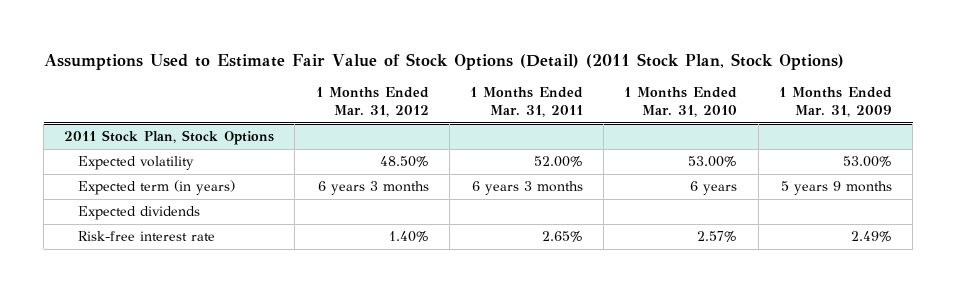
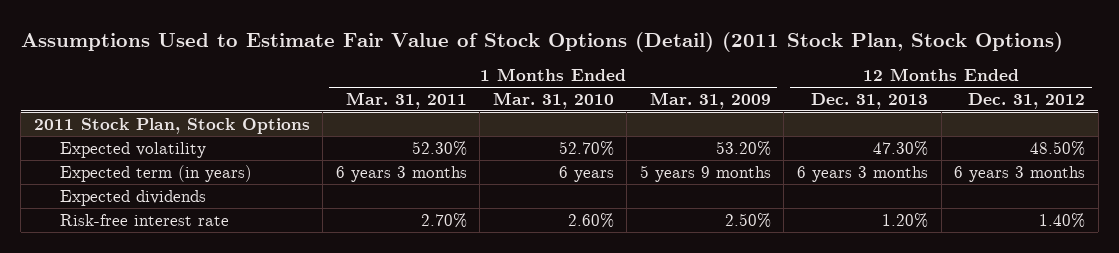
- | 1 Months Ended Mar. 31, 2012 | 1 Months Ended Mar. 31, 2011 | 1 Months Ended Mar. 31, 2010 | 1 Months Ended Mar. 31, 2009
+ | 1 Months Ended Mar. 31, 2011 | 1 Months Ended Mar. 31, 2010 | 1 Months Ended Mar. 31, 2009 | 12 Months Ended Dec. 31, 2013 | 12 Months Ended Dec. 31, 2012
@ 2011 Stock Plan, Stock Options
- Expected volatility | 48.50% | 52.00% | 53.00% | 53.00%
+ Expected volatility | 52.30% | 52.70% | 53.20% | 47.30% | 48.50%
- Risk-free interest rate | 1.40% | 2.65% | 2.57% | 2.49%
+ Risk-free interest rate | 2.70% | 2.60% | 2.50% | 1.20% | 1.40%

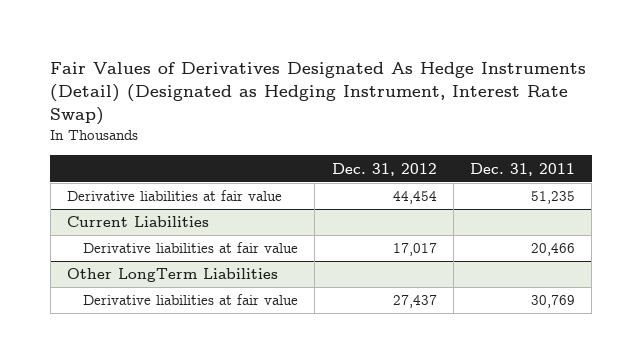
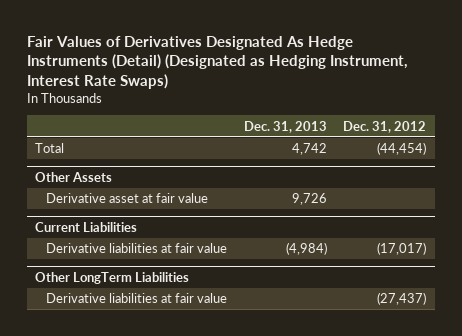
- Fair Values of Derivatives Designated As Hedge Instruments (Detail) (Designated as Hedging Instrument, Interest Rate Swap)
+ Fair Values of Derivatives Designated As Hedge Instruments (Detail) (Designated as Hedging Instrument, Interest Rate Swaps)
- | Dec. 31, 2012 | Dec. 31, 2011
+ | Dec. 31, 2013 | Dec. 31, 2012
- Derivative liabilities at fair value | 44,454 | 51,235
+ Total | 4,742 | (44,454)
+ Other Assets
+ Derivative asset at fair value | 9,726 |
@ Current Liabilities
- Derivative liabilities at fair value | 17,017 | 20,466
+ Derivative liabilities at fair value | (4,984) | (17,017)
@ Other LongTerm Liabilities
- Derivative liabilities at fair value | 27,437 | 30,769
+ Derivative liabilities at fair value | | (27,437)

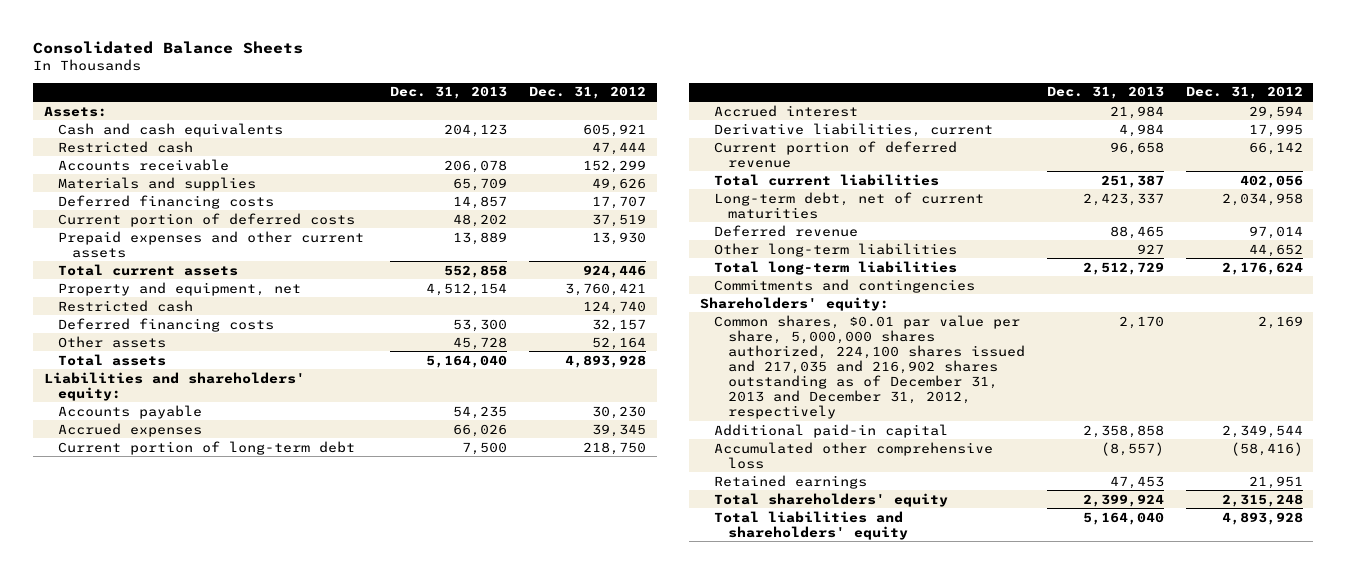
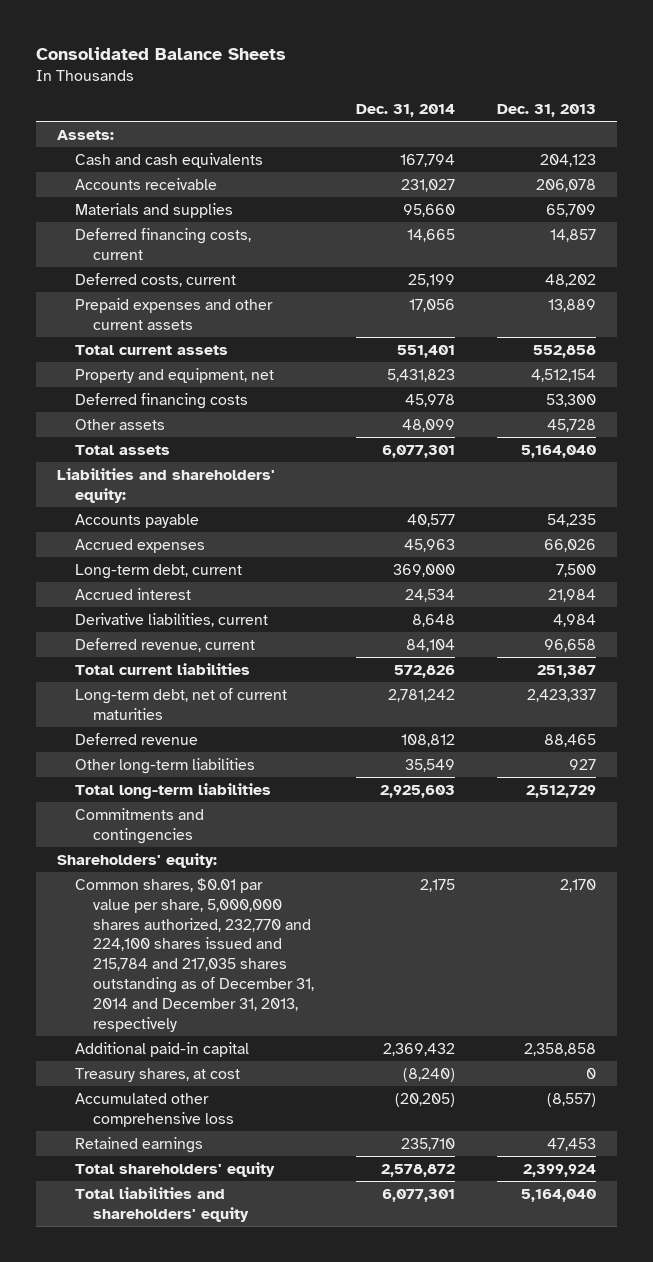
- | Dec. 31, 2013 | Dec. 31, 2012
+ | Dec. 31, 2014 | Dec. 31, 2013
- Restricted cash | | 47,444
- Deferred financing costs | 14,857 | 17,707
- Current portion of deferred costs | 48,202 | 37,519
+ Deferred financing costs, current | 14,665 | 14,857
+ Deferred costs, current | 25,199 | 48,202
- Restricted cash | | 124,740
- Current portion of long-term debt | 7,500 | 218,750
+ Long-term debt, current | 369,000 | 7,500
- Current portion of deferred revenue | 96,658 | 66,142
+ Deferred revenue, current | 84,104 | 96,658
- Common shares, $0.01 par value per share, 5,000,000 shares authorized, 224,100 shares issued and 217,035 and 216,902 shares outstanding as of December 31, 2013 and December 31, 2012, respectively | 2,170 | 2,169
+ Common shares, $0.01 par value per share, 5,000,000 shares authorized, 232,770 and 224,100 shares issued and 215,784 and 217,035 shares outstanding as of December 31, 2014 and December 31, 2013, respectively | 2,175 | 2,170
+ Treasury shares, at cost | (8,240) | 0

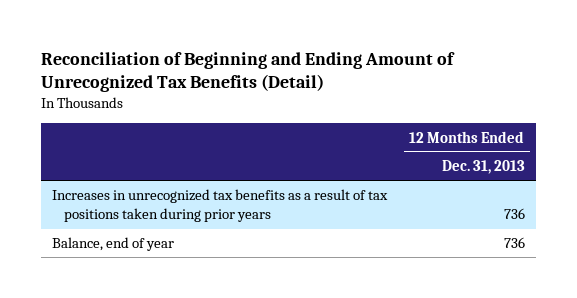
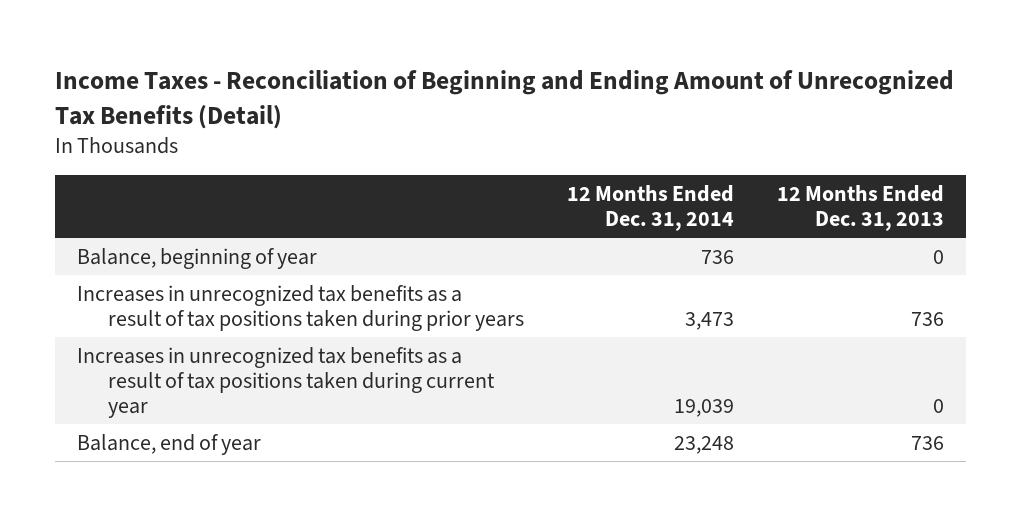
- Reconciliation of Beginning and Ending Amount of Unrecognized Tax Benefits (Detail)
+ Income Taxes - Reconciliation of Beginning and Ending Amount of Unrecognized Tax Benefits (Detail)
- | 12 Months Ended Dec. 31, 2013
+ | 12 Months Ended Dec. 31, 2014 | 12 Months Ended Dec. 31, 2013
+ Balance, beginning of year | 736 | 0
+ Increases in unrecognized tax benefits as a result of tax positions taken during current year | 19,039 | 0

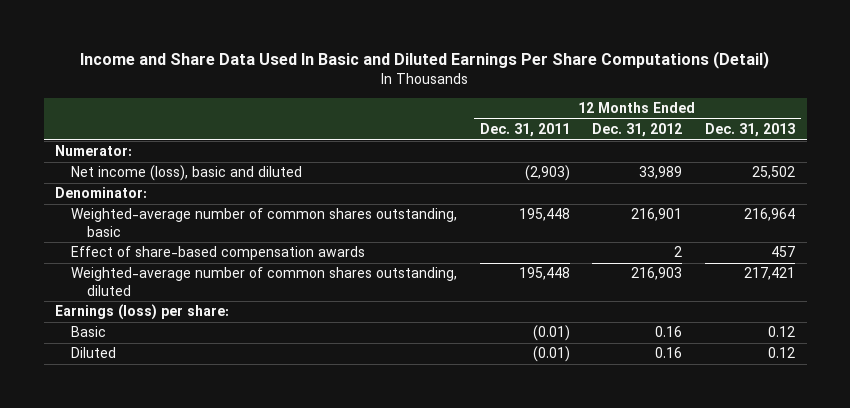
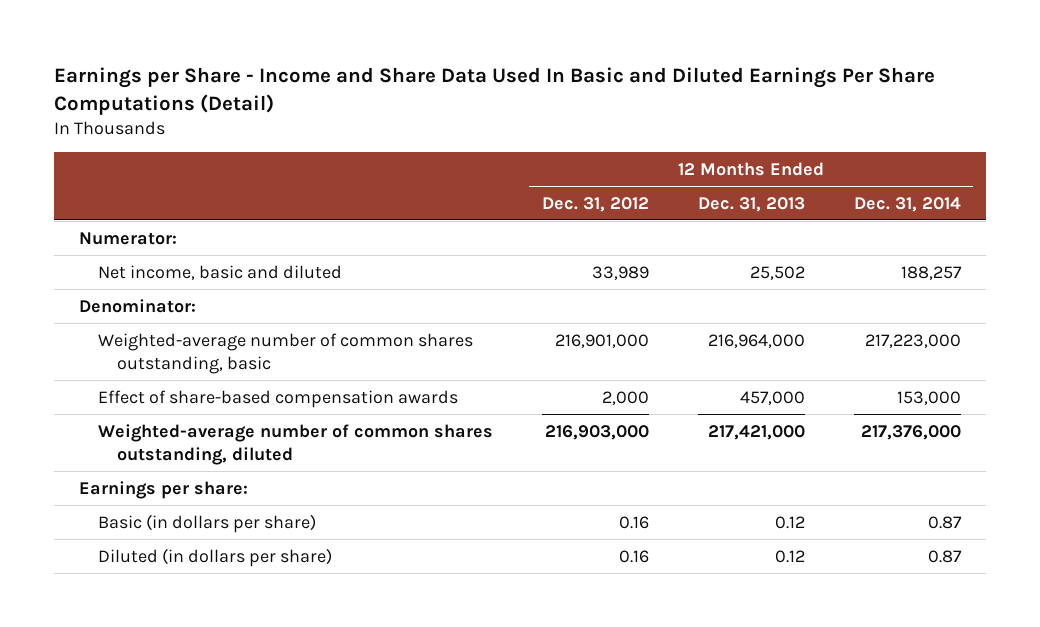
- Income and Share Data Used In Basic and Diluted Earnings Per Share Computations (Detail)
+ Earnings per Share - Income and Share Data Used In Basic and Diluted Earnings Per Share Computations (Detail)
- | 12 Months Ended Dec. 31, 2011 | 12 Months Ended Dec. 31, 2012 | 12 Months Ended Dec. 31, 2013
+ | 12 Months Ended Dec. 31, 2012 | 12 Months Ended Dec. 31, 2013 | 12 Months Ended Dec. 31, 2014
- Net income (loss), basic and diluted | (2,903) | 33,989 | 25,502
+ Net income, basic and diluted | 33,989 | 25,502 | 188,257
- Weighted-average number of common shares outstanding, basic | 195,448 | 216,901 | 216,964
- Effect of share-based compensation awards | | 2 | 457
- Weighted-average number of common shares outstanding, diluted | 195,448 | 216,903 | 217,421
- Earnings (loss) per share:
- Basic | (0.01) | 0.16 | 0.12
- Diluted | (0.01) | 0.16 | 0.12
+ Weighted-average number of common shares outstanding, basic | 216,901,000 | 216,964,000 | 217,223,000
+ Effect of share-based compensation awards | 2,000 | 457,000 | 153,000
+ Weighted-average number of common shares outstanding, diluted | 216,903,000 | 217,421,000 | 217,376,000
+ Earnings per share:
+ Basic (in dollars per share) | 0.16 | 0.12 | 0.87
+ Diluted (in dollars per share) | 0.16 | 0.12 | 0.87

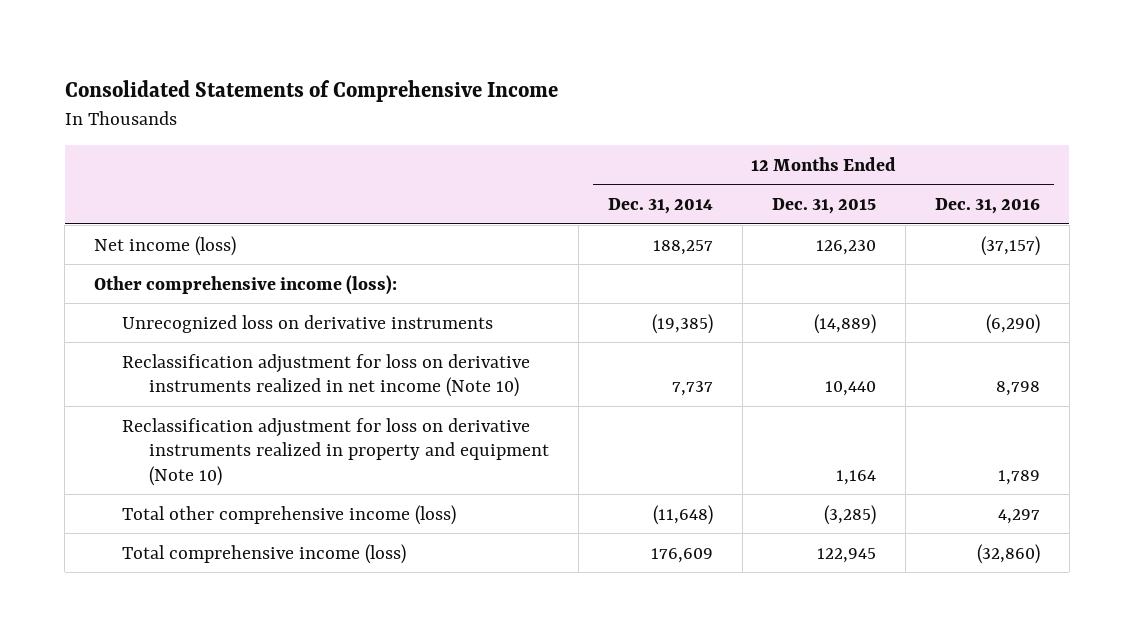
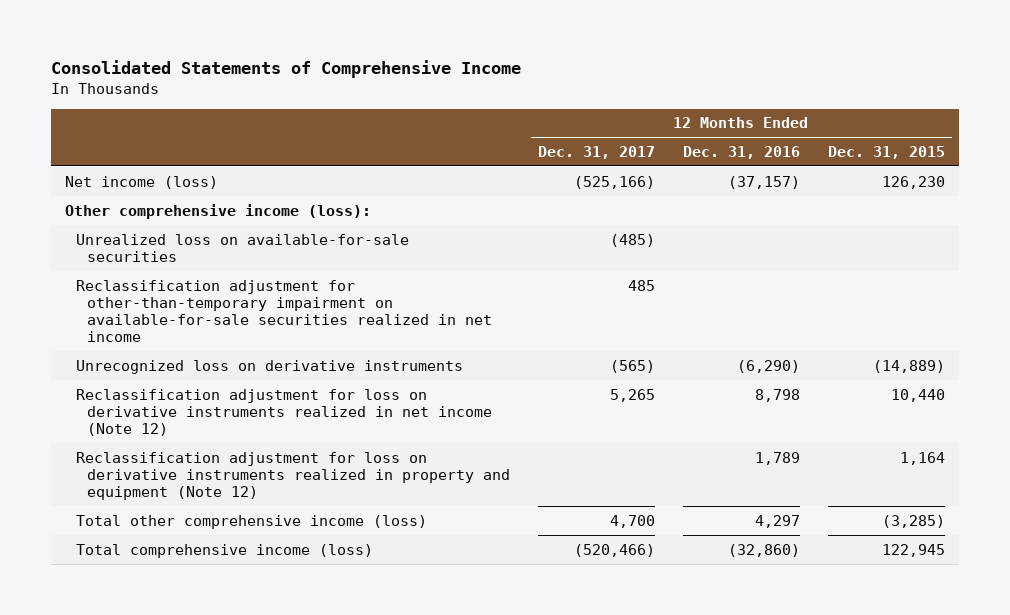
- | 12 Months Ended Dec. 31, 2014 | 12 Months Ended Dec. 31, 2015 | 12 Months Ended Dec. 31, 2016
+ | 12 Months Ended Dec. 31, 2017 | 12 Months Ended Dec. 31, 2016 | 12 Months Ended Dec. 31, 2015
+ Unrealized loss on available-for-sale securities | (485) | |
+ Reclassification adjustment for other-than-temporary impairment on available-for-sale securities realized in net income | 485 | |
- Reclassification adjustment for loss on derivative instruments realized in net income (Note 10) | 7,737 | 10,440 | 8,798
- Reclassification adjustment for loss on derivative instruments realized in property and equipment (Note 10) | | 1,164 | 1,789
+ Reclassification adjustment for loss on derivative instruments realized in net income (Note 12) | 5,265 | 8,798 | 10,440
+ Reclassification adjustment for loss on derivative instruments realized in property and equipment (Note 12) | | 1,789 | 1,164

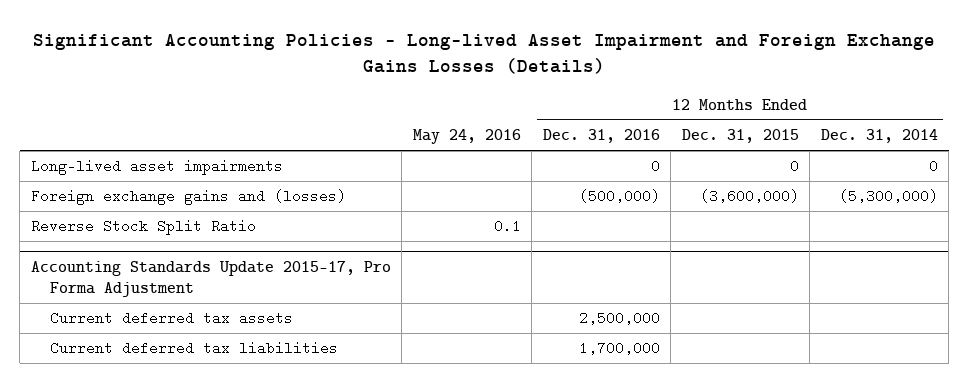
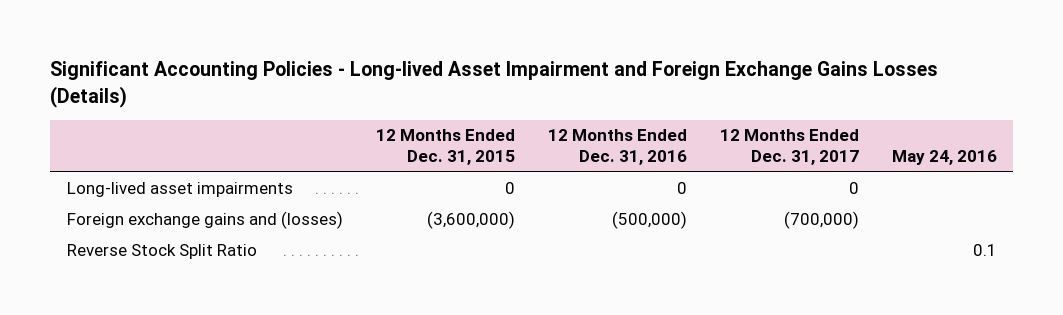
- | May 24, 2016 | 12 Months Ended Dec. 31, 2016 | 12 Months Ended Dec. 31, 2015 | 12 Months Ended Dec. 31, 2014
+ | 12 Months Ended Dec. 31, 2015 | 12 Months Ended Dec. 31, 2016 | 12 Months Ended Dec. 31, 2017 | May 24, 2016
- Accounting Standards Update 2015-17, Pro Forma Adjustment
- Current deferred tax assets | | 2,500,000 | |
- Current deferred tax liabilities | | 1,700,000 | |

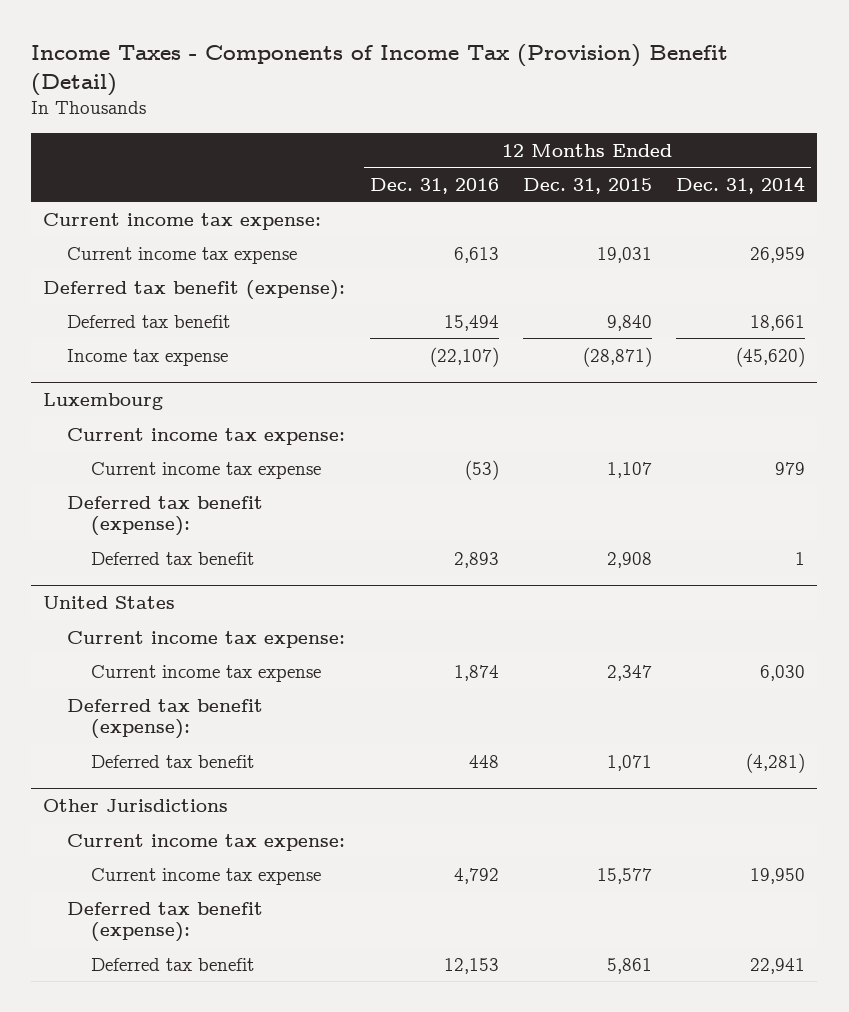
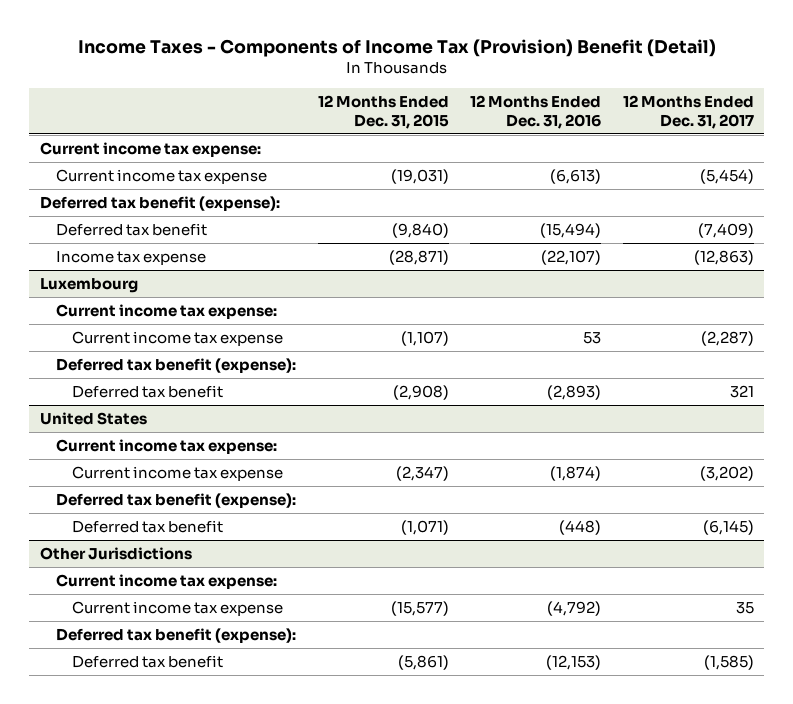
- | 12 Months Ended Dec. 31, 2016 | 12 Months Ended Dec. 31, 2015 | 12 Months Ended Dec. 31, 2014
+ | 12 Months Ended Dec. 31, 2015 | 12 Months Ended Dec. 31, 2016 | 12 Months Ended Dec. 31, 2017
- Current income tax expense | 6,613 | 19,031 | 26,959
+ Current income tax expense | (19,031) | (6,613) | (5,454)
- Deferred tax benefit | 15,494 | 9,840 | 18,661
+ Deferred tax benefit | (9,840) | (15,494) | (7,409)
@ Luxembourg
- Current income tax expense | (53) | 1,107 | 979
+ Current income tax expense | (1,107) | 53 | (2,287)
- Deferred tax benefit | 2,893 | 2,908 | 1
+ Deferred tax benefit | (2,908) | (2,893) | 321
@ United States
- Current income tax expense | 1,874 | 2,347 | 6,030
+ Current income tax expense | (2,347) | (1,874) | (3,202)
- Deferred tax benefit | 448 | 1,071 | (4,281)
+ Deferred tax benefit | (1,071) | (448) | (6,145)
@ Other Jurisdictions
- Current income tax expense | 4,792 | 15,577 | 19,950
+ Current income tax expense | (15,577) | (4,792) | 35
- Deferred tax benefit | 12,153 | 5,861 | 22,941
+ Deferred tax benefit | (5,861) | (12,153) | (1,585)

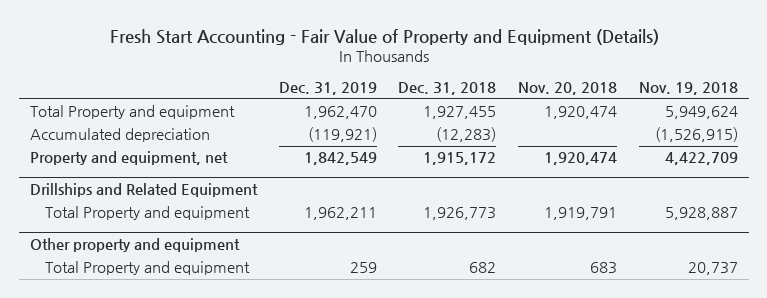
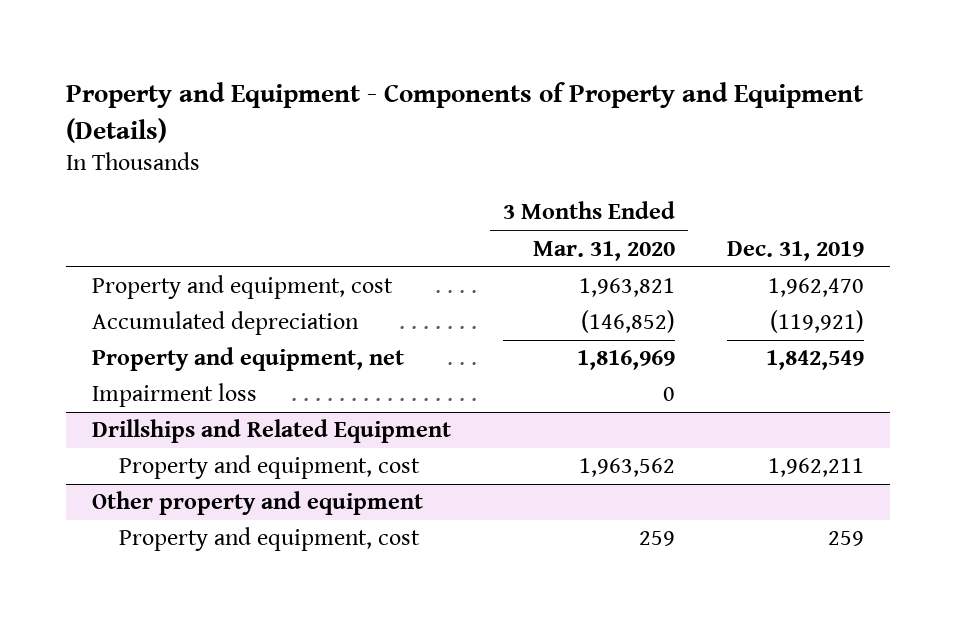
- Fresh Start Accounting - Fair Value of Property and Equipment (Details)
+ Property and Equipment - Components of Property and Equipment (Details)
- | Dec. 31, 2019 | Dec. 31, 2018 | Nov. 20, 2018 | Nov. 19, 2018
+ | 3 Months Ended Mar. 31, 2020 | Dec. 31, 2019
- Total Property and equipment | 1,962,470 | 1,927,455 | 1,920,474 | 5,949,624
+ Property and equipment, cost | 1,963,821 | 1,962,470
+ Impairment loss | 0 |
@ Drillships and Related Equipment
- Total Property and equipment | 1,962,211 | 1,926,773 | 1,919,791 | 5,928,887
+ Property and equipment, cost | 1,963,562 | 1,962,211
@ Other property and equipment
- Total Property and equipment | 259 | 682 | 683 | 20,737
+ Property and equipment, cost | 259 | 259

